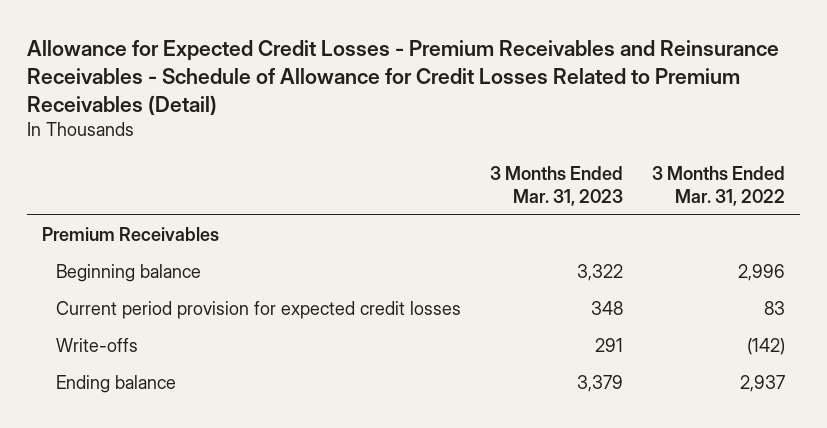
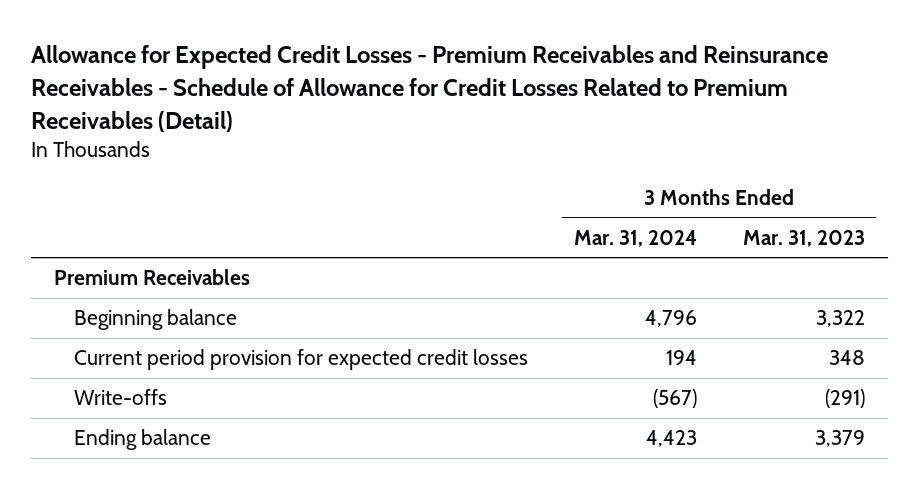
- | 3 Months Ended Mar. 31, 2023 | 3 Months Ended Mar. 31, 2022
+ | 3 Months Ended Mar. 31, 2024 | 3 Months Ended Mar. 31, 2023
- Write-offs | 291 | (142)
+ Write-offs | (567) | (291)

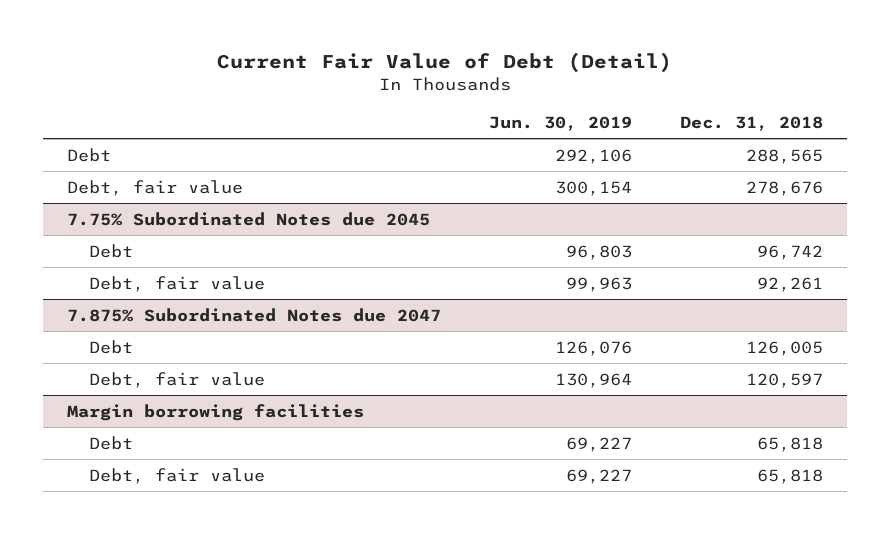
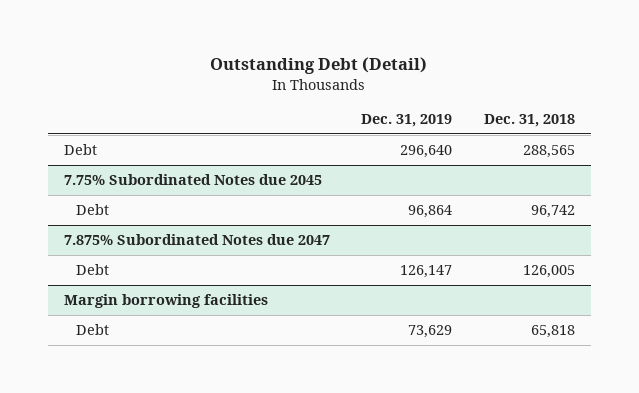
- Current Fair Value of Debt (Detail)
+ Outstanding Debt (Detail)
- | Jun. 30, 2019 | Dec. 31, 2018
+ | Dec. 31, 2019 | Dec. 31, 2018
- Debt, fair value | 300,154 | 278,676
@ 7.75% Subordinated Notes due 2045
- Debt, fair value | 99,963 | 92,261
@ 7.875% Subordinated Notes due 2047
- Debt, fair value | 130,964 | 120,597
@ Margin borrowing facilities
- Debt, fair value | 69,227 | 65,818

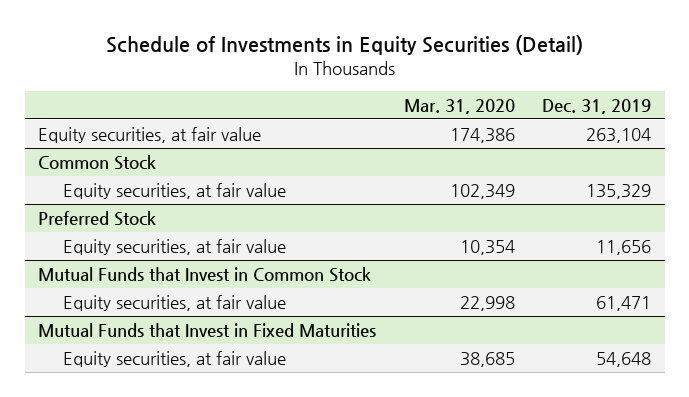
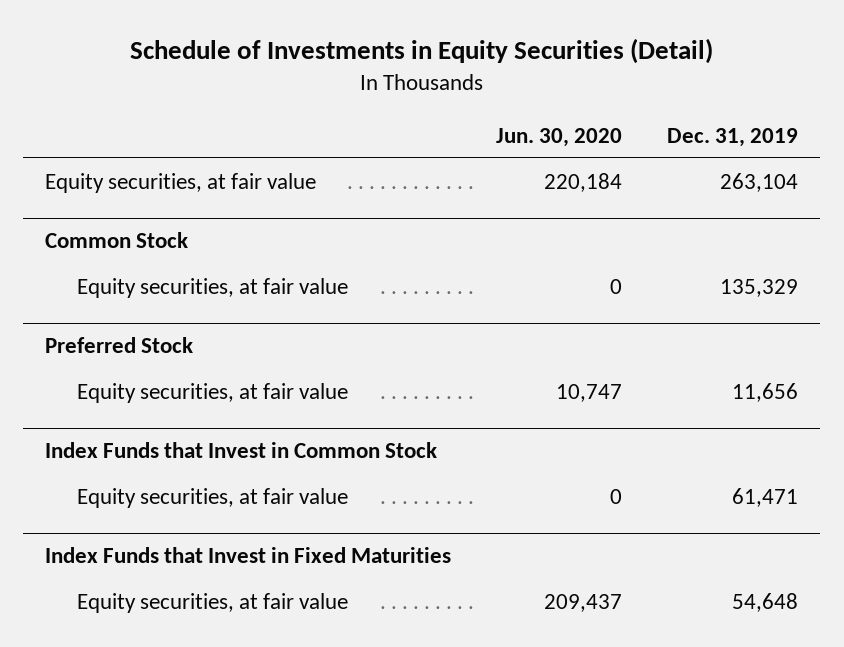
- | Mar. 31, 2020 | Dec. 31, 2019
+ | Jun. 30, 2020 | Dec. 31, 2019
- Mutual Funds that Invest in Common Stock
+ Index Funds that Invest in Common Stock
- Mutual Funds that Invest in Fixed Maturities
+ Index Funds that Invest in Fixed Maturities

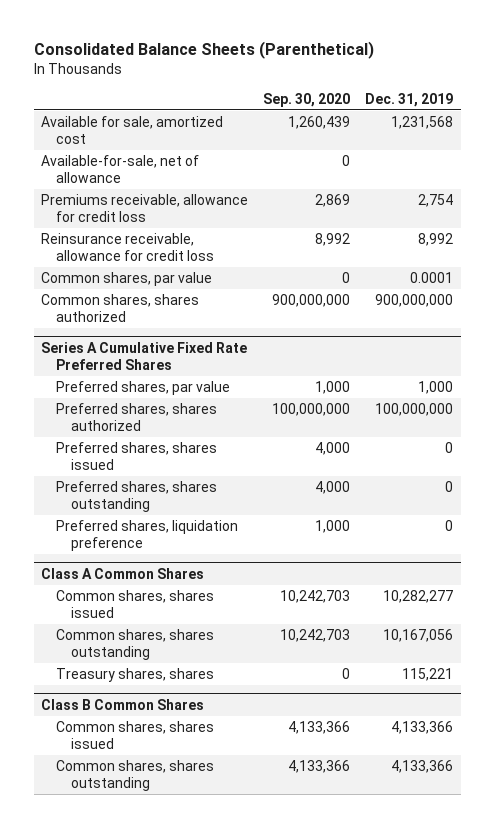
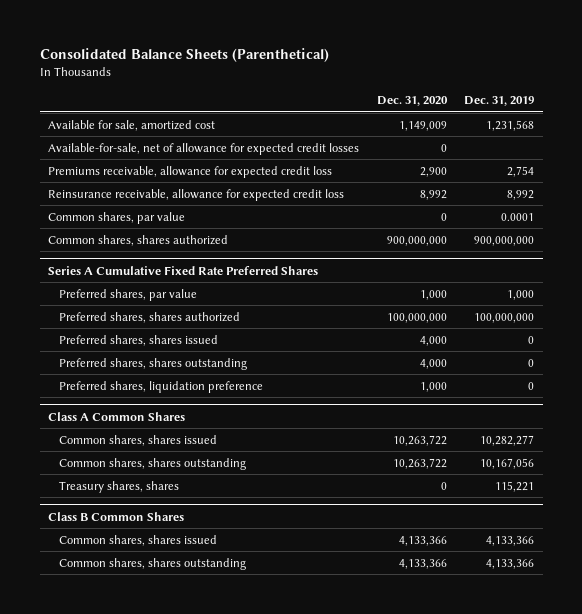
- | Sep. 30, 2020 | Dec. 31, 2019
+ | Dec. 31, 2020 | Dec. 31, 2019
- Available-for-sale, net of allowance | 0 |
- Premiums receivable, allowance for credit loss | 2,869 | 2,754
- Reinsurance receivable, allowance for credit loss | 8,992 | 8,992
+ Available-for-sale, net of allowance for expected credit losses | 0 |
+ Premiums receivable, allowance for expected credit loss | 2,900 | 2,754
+ Reinsurance receivable, allowance for expected credit loss | 8,992 | 8,992

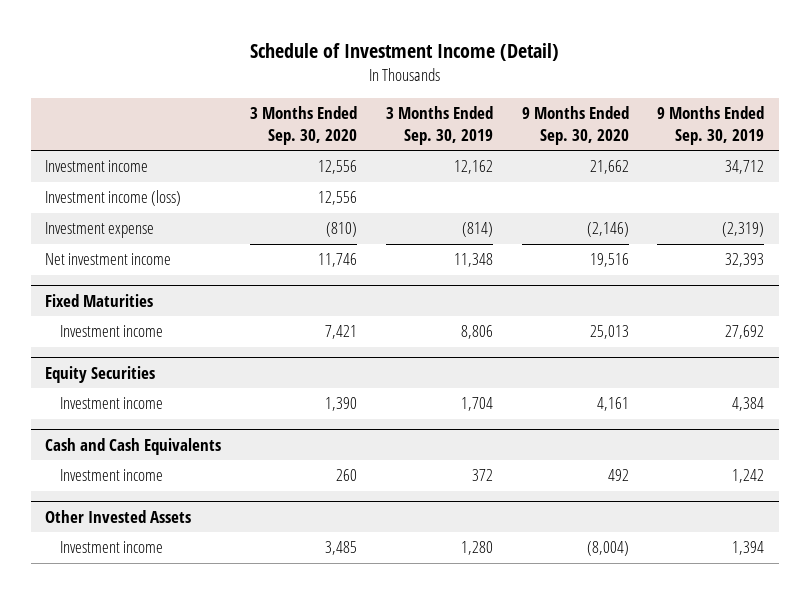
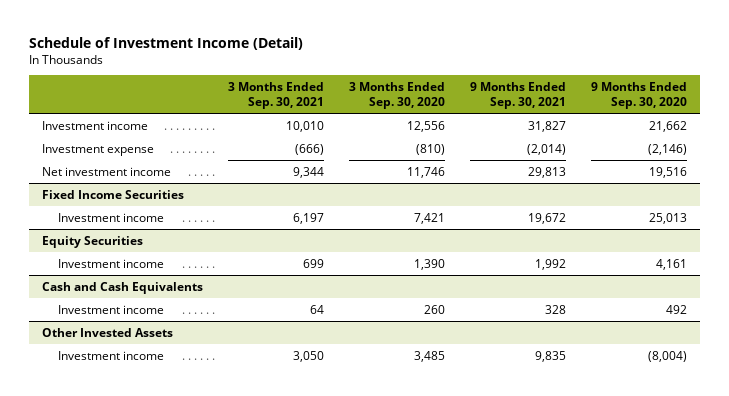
- | 3 Months Ended Sep. 30, 2020 | 3 Months Ended Sep. 30, 2019 | 9 Months Ended Sep. 30, 2020 | 9 Months Ended Sep. 30, 2019
+ | 3 Months Ended Sep. 30, 2021 | 3 Months Ended Sep. 30, 2020 | 9 Months Ended Sep. 30, 2021 | 9 Months Ended Sep. 30, 2020
- Investment income (loss) | 12,556 | | |
- Fixed Maturities
+ Fixed Income Securities

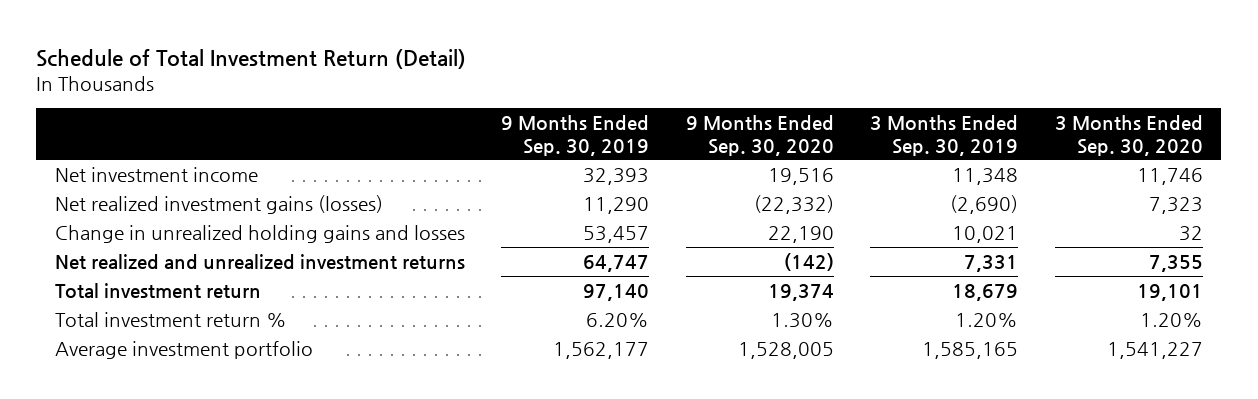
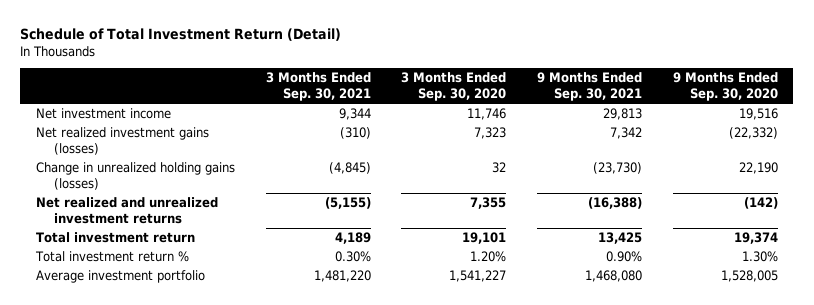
- | 9 Months Ended Sep. 30, 2019 | 9 Months Ended Sep. 30, 2020 | 3 Months Ended Sep. 30, 2019 | 3 Months Ended Sep. 30, 2020
+ | 3 Months Ended Sep. 30, 2021 | 3 Months Ended Sep. 30, 2020 | 9 Months Ended Sep. 30, 2021 | 9 Months Ended Sep. 30, 2020
- Change in unrealized holding gains and losses | 53,457 | 22,190 | 10,021 | 32
+ Change in unrealized holding gains (losses) | (4,845) | 32 | (23,730) | 22,190

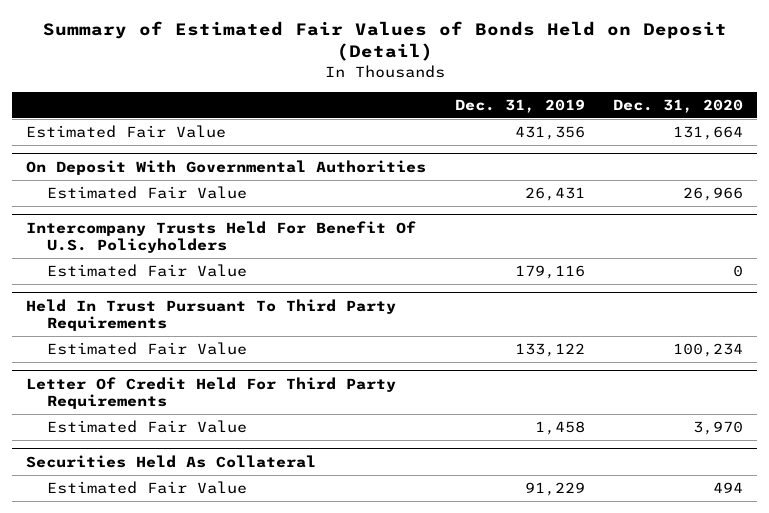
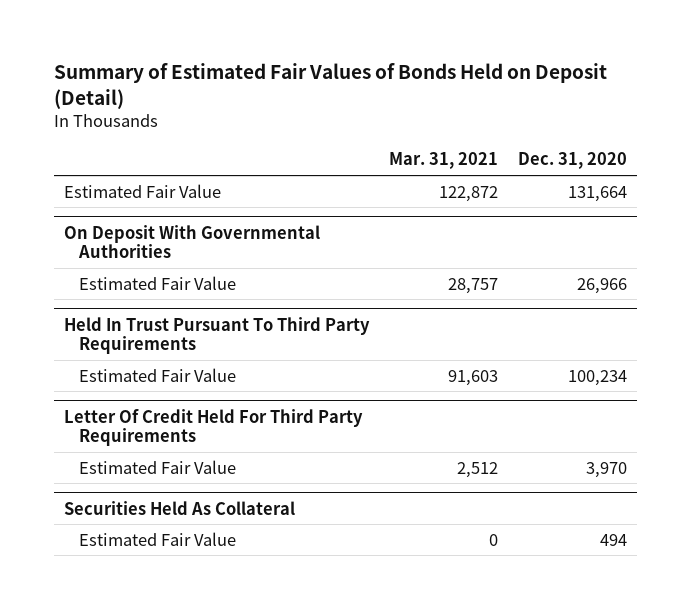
- | Dec. 31, 2019 | Dec. 31, 2020
+ | Mar. 31, 2021 | Dec. 31, 2020
- Intercompany Trusts Held For Benefit Of U.S. Policyholders
- Estimated Fair Value | 179,116 | 0

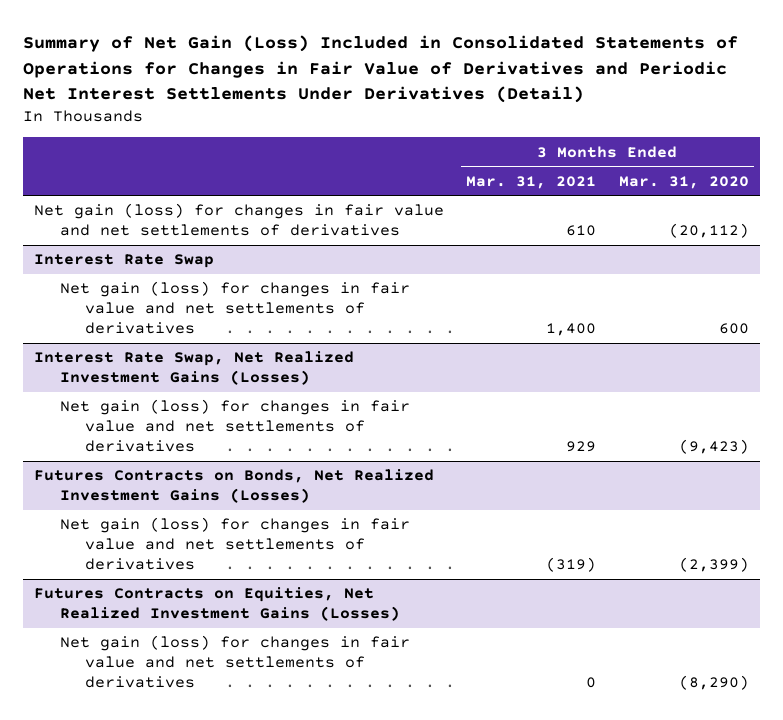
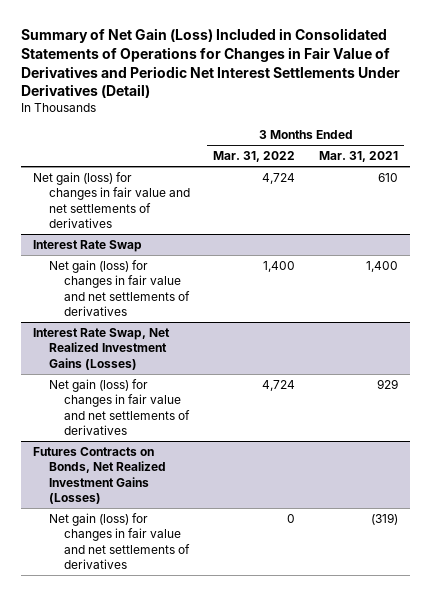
- | 3 Months Ended Mar. 31, 2021 | 3 Months Ended Mar. 31, 2020
+ | 3 Months Ended Mar. 31, 2022 | 3 Months Ended Mar. 31, 2021
- Futures Contracts on Equities, Net Realized Investment Gains (Losses)
- Net gain (loss) for changes in fair value and net settlements of derivatives | 0 | (8,290)

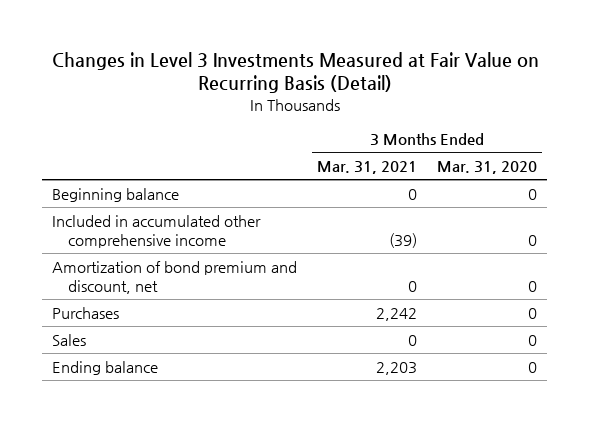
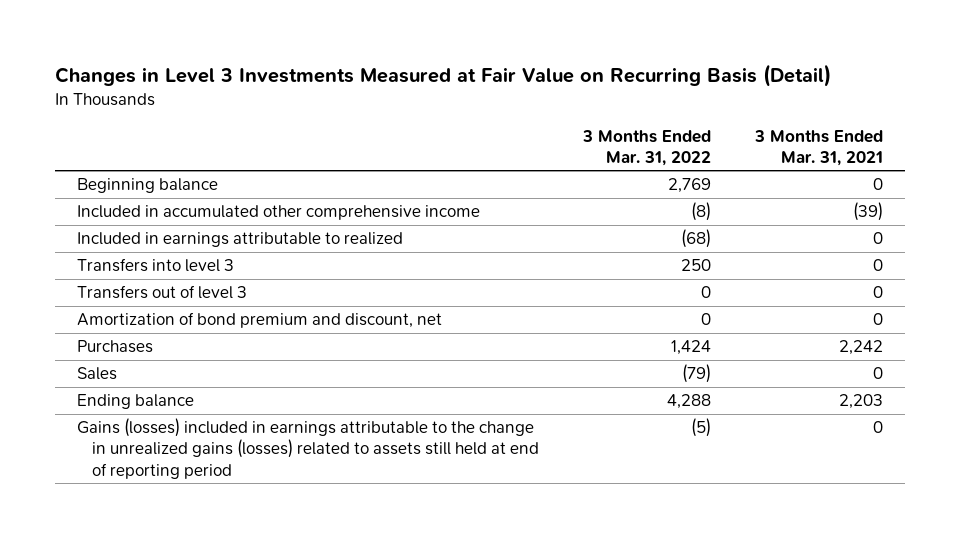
- | 3 Months Ended Mar. 31, 2021 | 3 Months Ended Mar. 31, 2020
+ | 3 Months Ended Mar. 31, 2022 | 3 Months Ended Mar. 31, 2021
+ Included in earnings attributable to realized | (68) | 0
+ Transfers into level 3 | 250 | 0
+ Transfers out of level 3 | 0 | 0
+ Gains (losses) included in earnings attributable to the change in unrealized gains (losses) related to assets still held at end of reporting period | (5) | 0

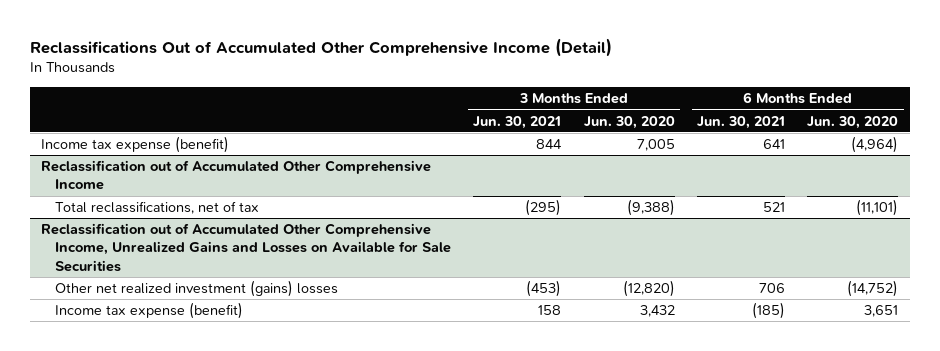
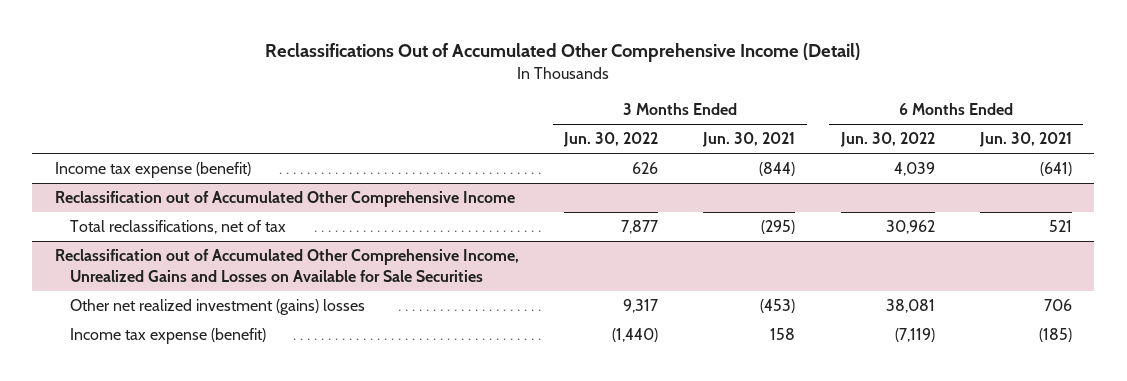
- | 3 Months Ended Jun. 30, 2021 | 3 Months Ended Jun. 30, 2020 | 6 Months Ended Jun. 30, 2021 | 6 Months Ended Jun. 30, 2020
+ | 3 Months Ended Jun. 30, 2022 | 3 Months Ended Jun. 30, 2021 | 6 Months Ended Jun. 30, 2022 | 6 Months Ended Jun. 30, 2021
- Income tax expense (benefit) | 844 | 7,005 | 641 | (4,964)
+ Income tax expense (benefit) | 626 | (844) | 4,039 | (641)

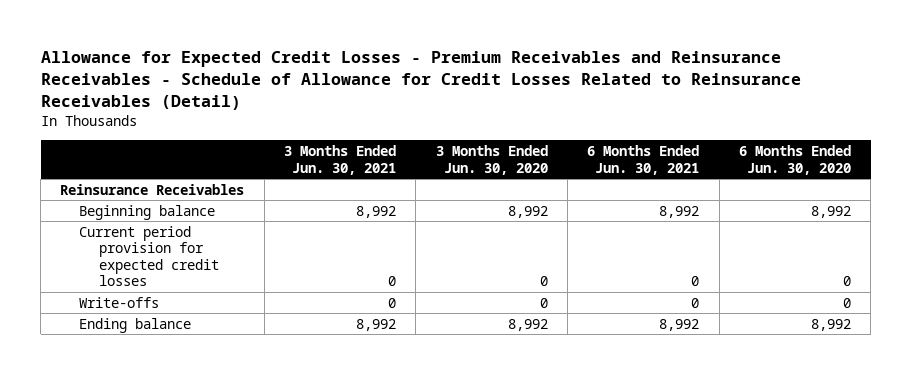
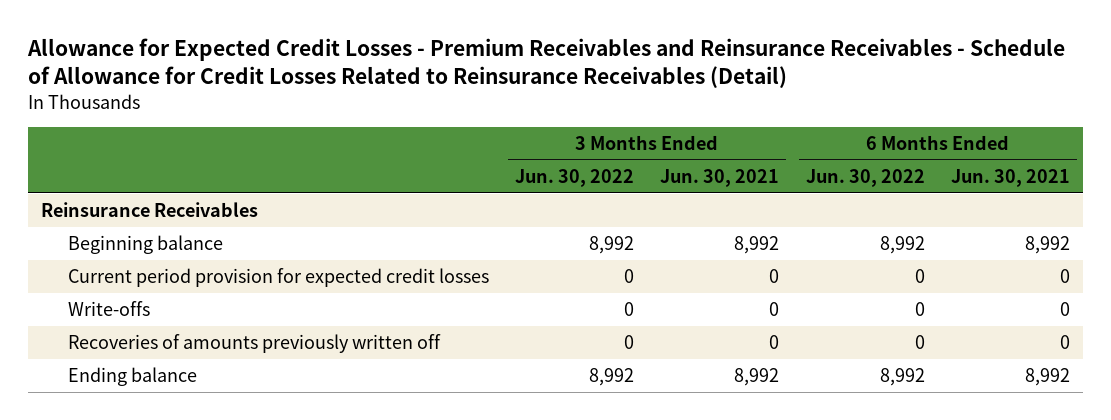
- | 3 Months Ended Jun. 30, 2021 | 3 Months Ended Jun. 30, 2020 | 6 Months Ended Jun. 30, 2021 | 6 Months Ended Jun. 30, 2020
+ | 3 Months Ended Jun. 30, 2022 | 3 Months Ended Jun. 30, 2021 | 6 Months Ended Jun. 30, 2022 | 6 Months Ended Jun. 30, 2021
+ Recoveries of amounts previously written off | 0 | 0 | 0 | 0

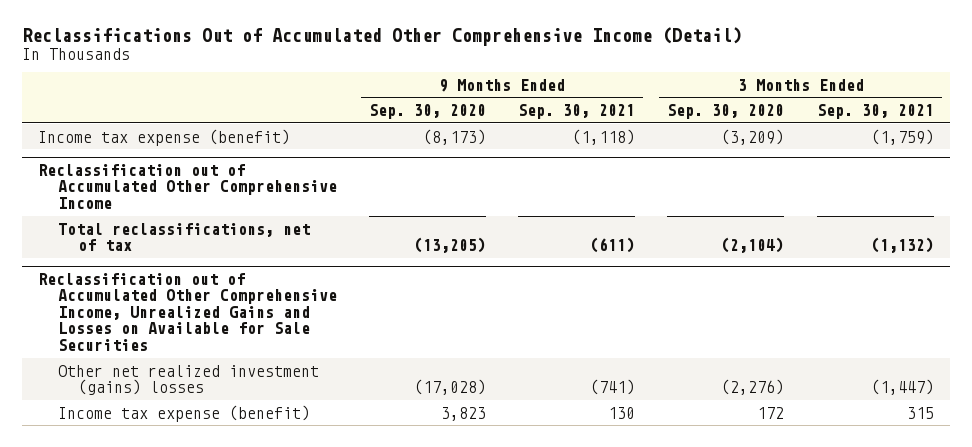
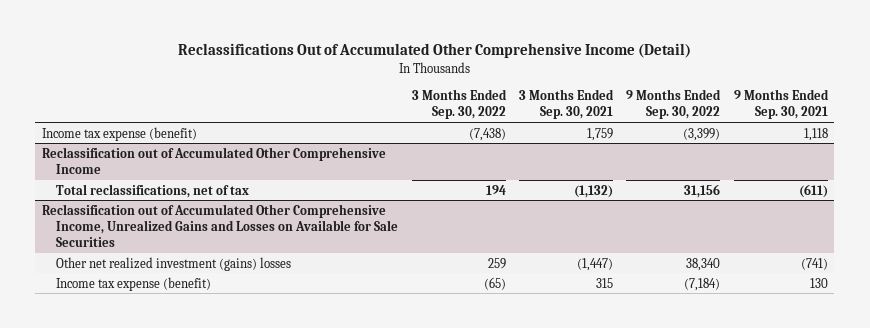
- | 9 Months Ended Sep. 30, 2020 | 9 Months Ended Sep. 30, 2021 | 3 Months Ended Sep. 30, 2020 | 3 Months Ended Sep. 30, 2021
+ | 3 Months Ended Sep. 30, 2022 | 3 Months Ended Sep. 30, 2021 | 9 Months Ended Sep. 30, 2022 | 9 Months Ended Sep. 30, 2021
- Income tax expense (benefit) | (8,173) | (1,118) | (3,209) | (1,759)
+ Income tax expense (benefit) | (7,438) | 1,759 | (3,399) | 1,118

